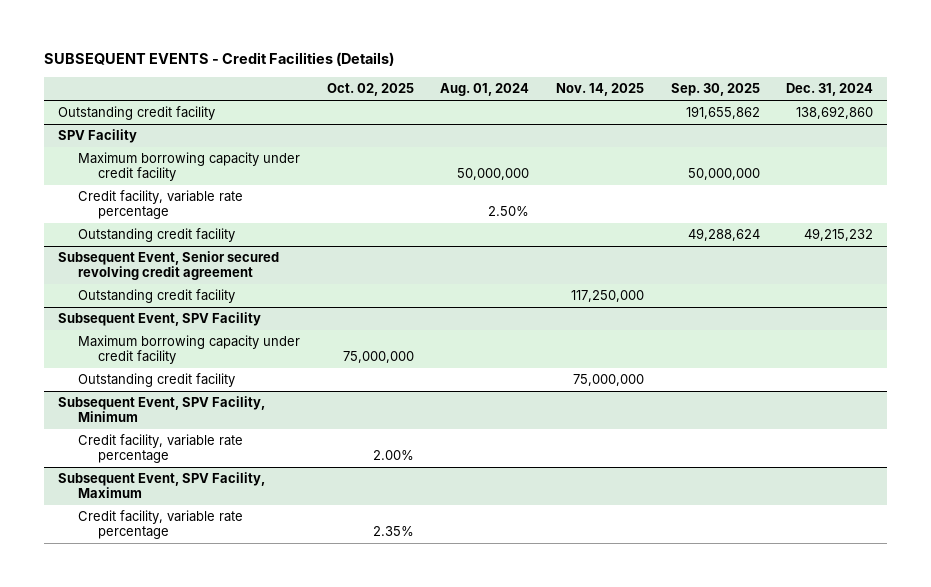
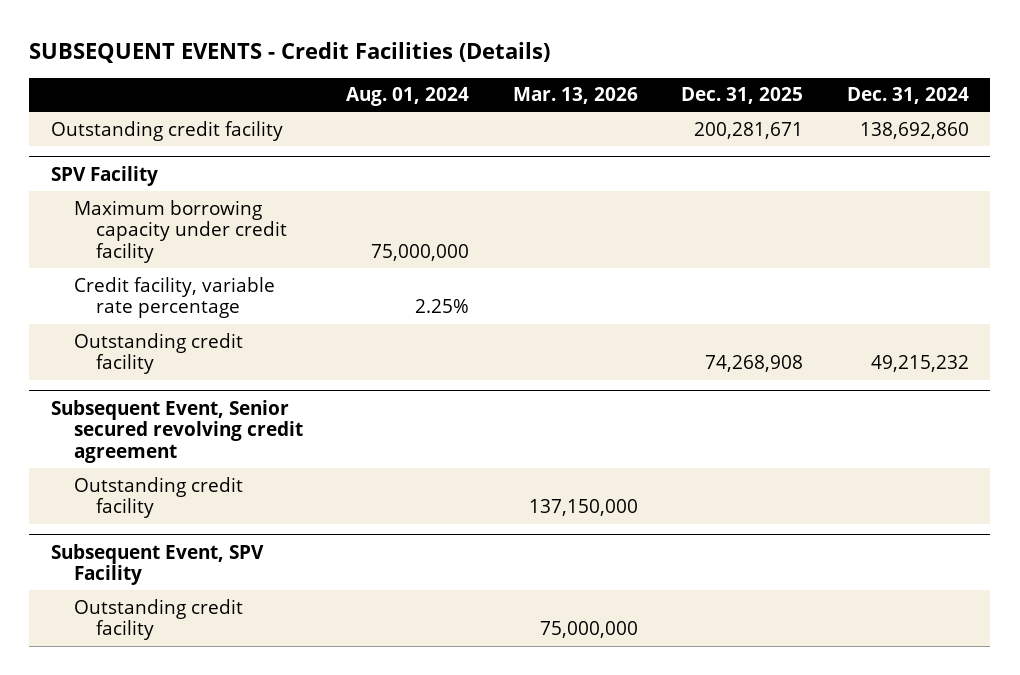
- | Oct. 02, 2025 | Aug. 01, 2024 | Nov. 14, 2025 | Sep. 30, 2025 | Dec. 31, 2024
+ | Aug. 01, 2024 | Mar. 13, 2026 | Dec. 31, 2025 | Dec. 31, 2024
@ SPV Facility
- Maximum borrowing capacity under credit facility | | 50,000,000 | | 50,000,000 |
- Credit facility, variable rate percentage | | 2.50% | | |
+ Maximum borrowing capacity under credit facility | 75,000,000 | | |
+ Credit facility, variable rate percentage | 2.25% | | |
@ Subsequent Event, SPV Facility
- Maximum borrowing capacity under credit facility | 75,000,000 | | | |
- Subsequent Event, SPV Facility, Minimum
- Credit facility, variable rate percentage | 2.00% | | | |
- Subsequent Event, SPV Facility, Maximum
- Credit facility, variable rate percentage | 2.35% | | | |

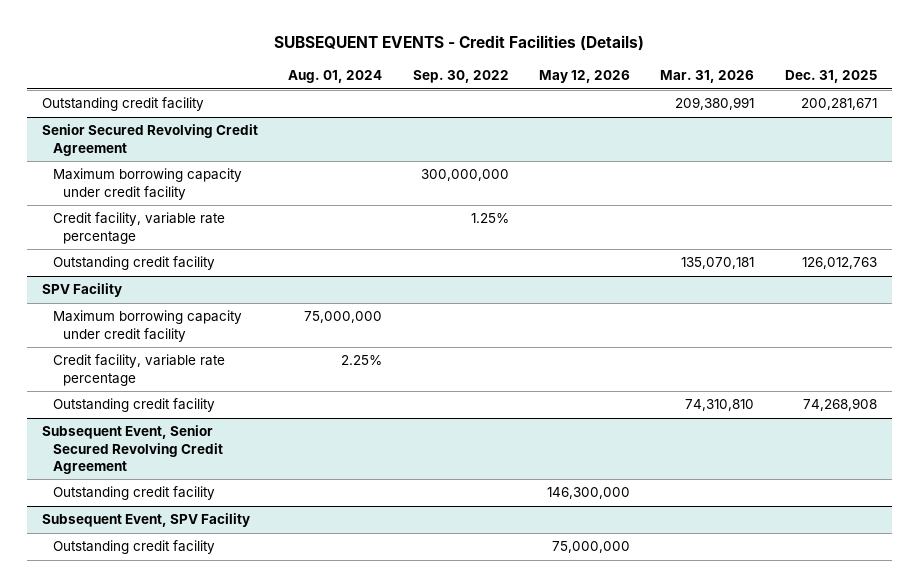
- | Aug. 01, 2024 | Mar. 13, 2026 | Dec. 31, 2025 | Dec. 31, 2024
+ | Aug. 01, 2024 | Sep. 30, 2022 | May 12, 2026 | Mar. 31, 2026 | Dec. 31, 2025
+ Senior Secured Revolving Credit Agreement
+ Maximum borrowing capacity under credit facility | | 300,000,000 | | |
+ Credit facility, variable rate percentage | | 1.25% | | |
+ Outstanding credit facility | | | | 135,070,181 | 126,012,763
- Subsequent Event, Senior secured revolving credit agreement
+ Subsequent Event, Senior Secured Revolving Credit Agreement

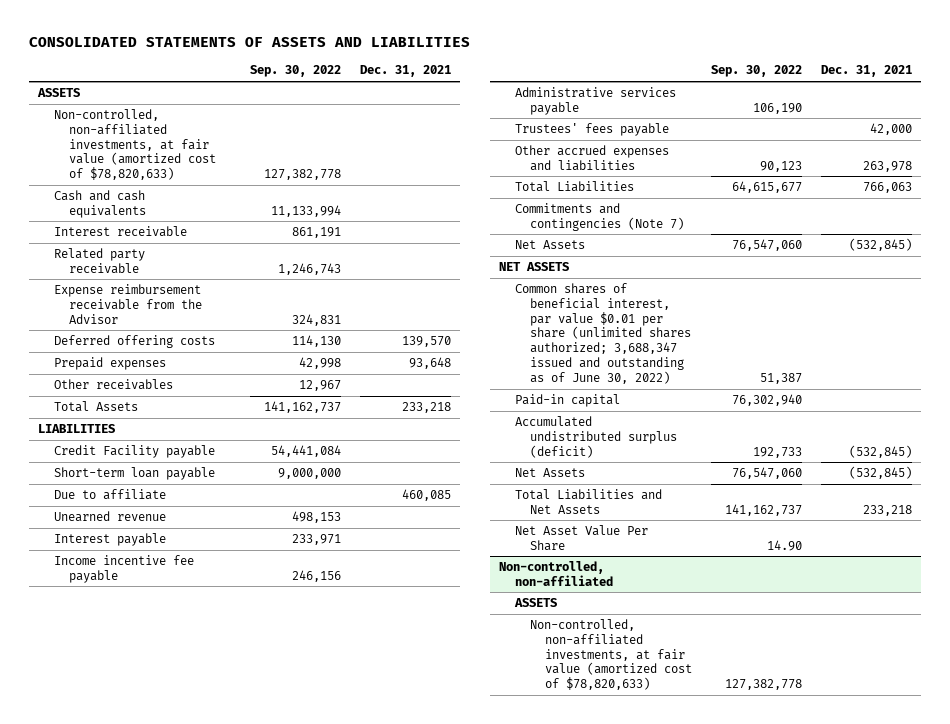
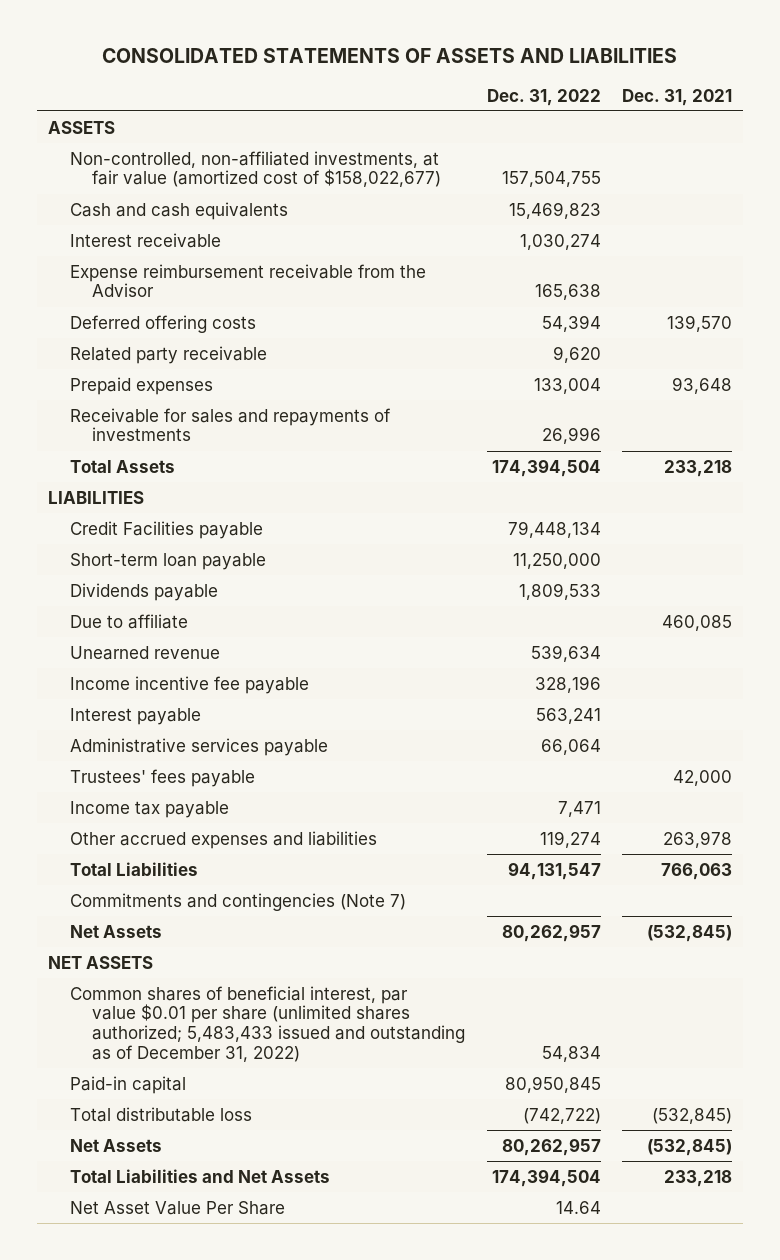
- | Sep. 30, 2022 | Dec. 31, 2021
+ | Dec. 31, 2022 | Dec. 31, 2021
- Non-controlled, non-affiliated investments, at fair value (amortized cost of $78,820,633) | 127,382,778 |
+ Non-controlled, non-affiliated investments, at fair value (amortized cost of $158,022,677) | 157,504,755 |
moved down: Related party receivable | 9,620 |
- Other receivables | 12,967 |
+ Receivable for sales and repayments of investments | 26,996 |
- Credit Facility payable | 54,441,084 |
+ Credit Facilities payable | 79,448,134 |
+ Dividends payable | 1,809,533 |
moved down: Interest payable | 563,241 |
+ Income tax payable | 7,471 |
- Common shares of beneficial interest, par value $0.01 per share (unlimited shares authorized; 3,688,347 issued and outstanding as of June 30, 2022) | 51,387 |
+ Common shares of beneficial interest, par value $0.01 per share (unlimited shares authorized; 5,483,433 issued and outstanding as of December 31, 2022) | 54,834 |
- Accumulated undistributed surplus (deficit) | 192,733 | (532,845)
+ Total distributable loss | (742,722) | (532,845)
- Non-controlled, non-affiliated
- ASSETS
- Non-controlled, non-affiliated investments, at fair value (amortized cost of $78,820,633) | 127,382,778 |

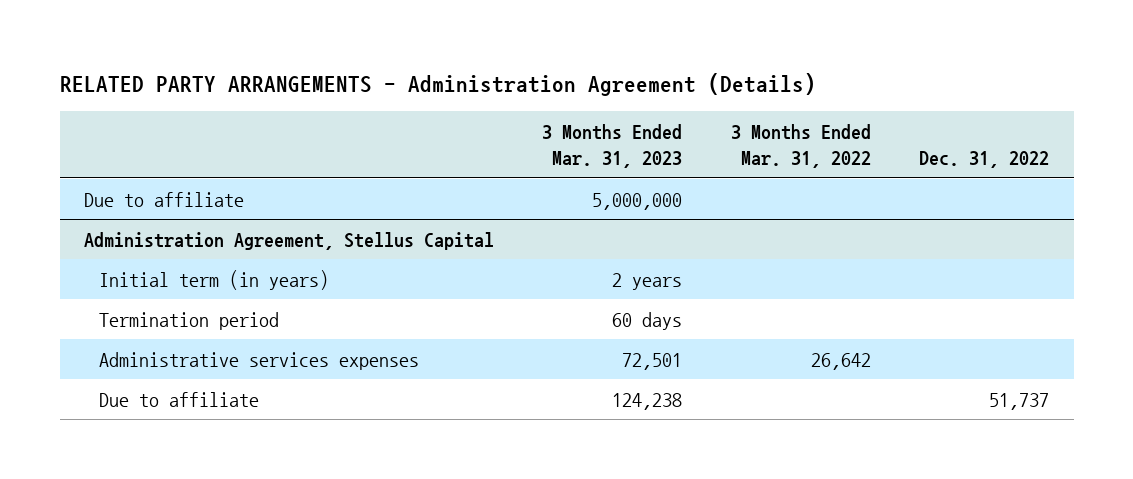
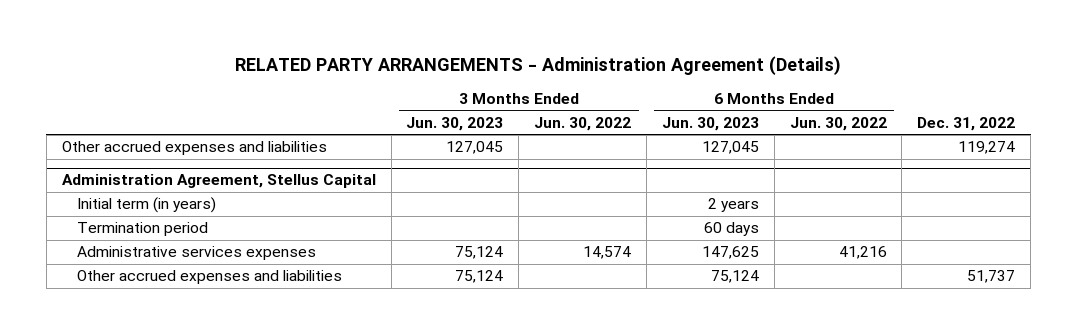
- | 3 Months Ended Mar. 31, 2023 | 3 Months Ended Mar. 31, 2022 | Dec. 31, 2022
+ | 3 Months Ended Jun. 30, 2023 | 3 Months Ended Jun. 30, 2022 | 6 Months Ended Jun. 30, 2023 | 6 Months Ended Jun. 30, 2022 | Dec. 31, 2022
- Due to affiliate | 5,000,000 | |
+ Other accrued expenses and liabilities | 127,045 | | 127,045 | | 119,274
@ Administration Agreement, Stellus Capital
- Due to affiliate | 124,238 | | 51,737
+ Other accrued expenses and liabilities | 75,124 | | 75,124 | | 51,737

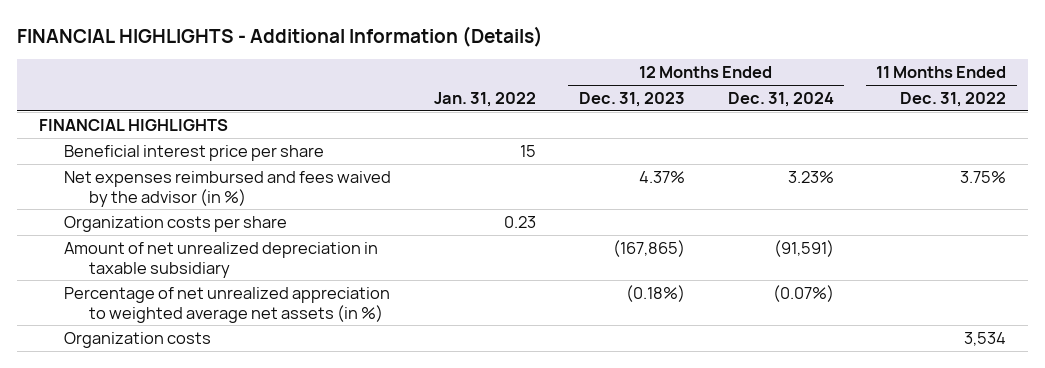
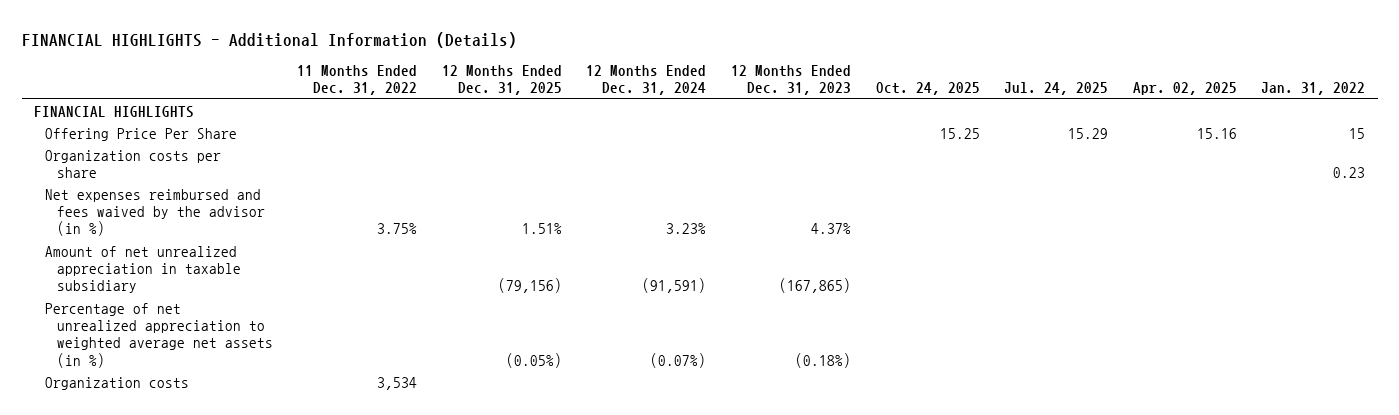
- | Jan. 31, 2022 | 12 Months Ended Dec. 31, 2023 | 12 Months Ended Dec. 31, 2024 | 11 Months Ended Dec. 31, 2022
+ | 11 Months Ended Dec. 31, 2022 | 12 Months Ended Dec. 31, 2025 | 12 Months Ended Dec. 31, 2024 | 12 Months Ended Dec. 31, 2023 | Oct. 24, 2025 | Jul. 24, 2025 | Apr. 02, 2025 | Jan. 31, 2022
- Beneficial interest price per share | 15 | | |
+ Offering Price Per Share | | | | | 15.25 | 15.29 | 15.16 | 15
- Amount of net unrealized depreciation in taxable subsidiary | | (167,865) | (91,591) |
moved down: Net expenses reimbursed and fees waived by the advisor (in %) | 3.75% | 1.51% | 3.23% | 4.37% | | | |
+ Amount of net unrealized appreciation in taxable subsidiary | | (79,156) | (91,591) | (167,865) | | | |

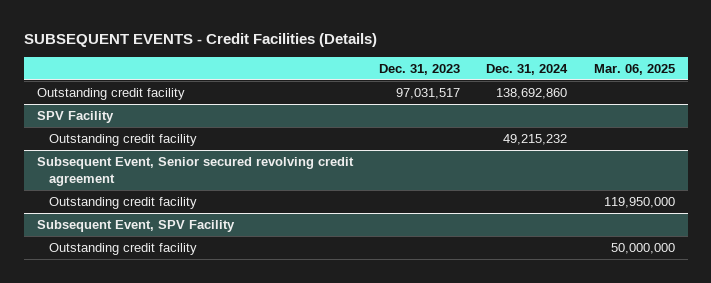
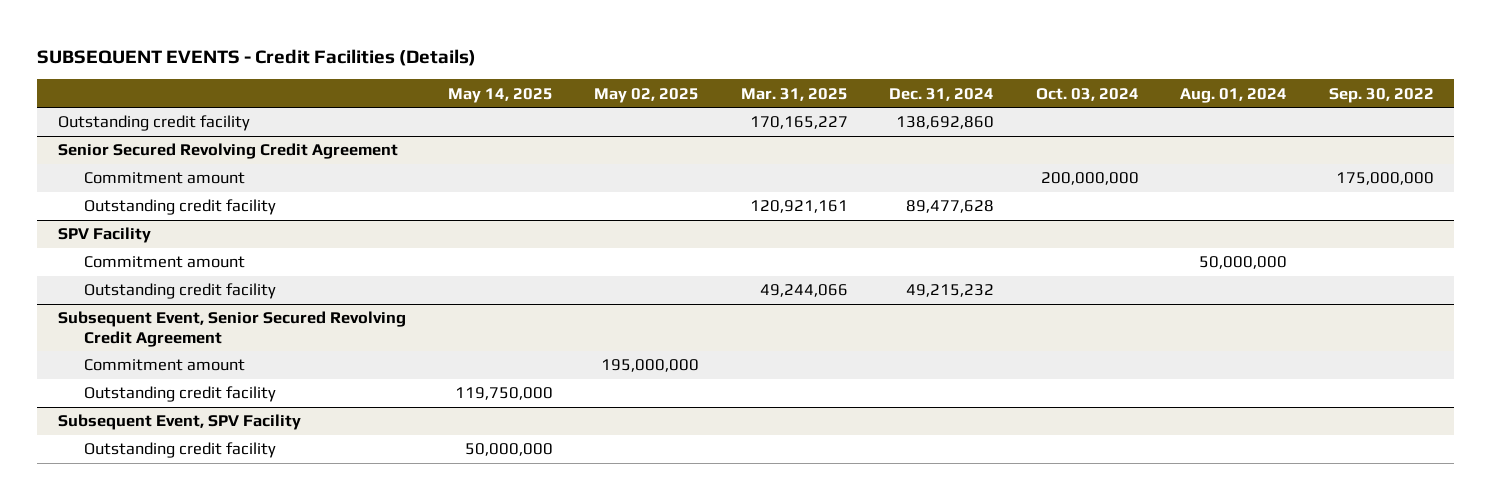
- | Dec. 31, 2023 | Dec. 31, 2024 | Mar. 06, 2025
+ | May 14, 2025 | May 02, 2025 | Mar. 31, 2025 | Dec. 31, 2024 | Oct. 03, 2024 | Aug. 01, 2024 | Sep. 30, 2022
+ Senior Secured Revolving Credit Agreement
+ Commitment amount | | | | | 200,000,000 | | 175,000,000
+ Outstanding credit facility | | | 120,921,161 | 89,477,628 | | |
@ SPV Facility
+ Commitment amount | | | | | | 50,000,000 |
- Subsequent Event, Senior secured revolving credit agreement
+ Subsequent Event, Senior Secured Revolving Credit Agreement
+ Commitment amount | | 195,000,000 | | | | |

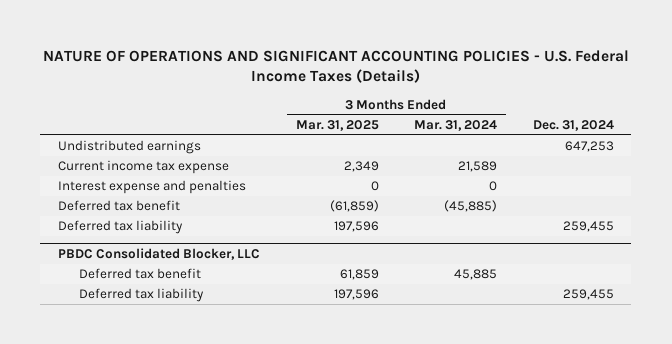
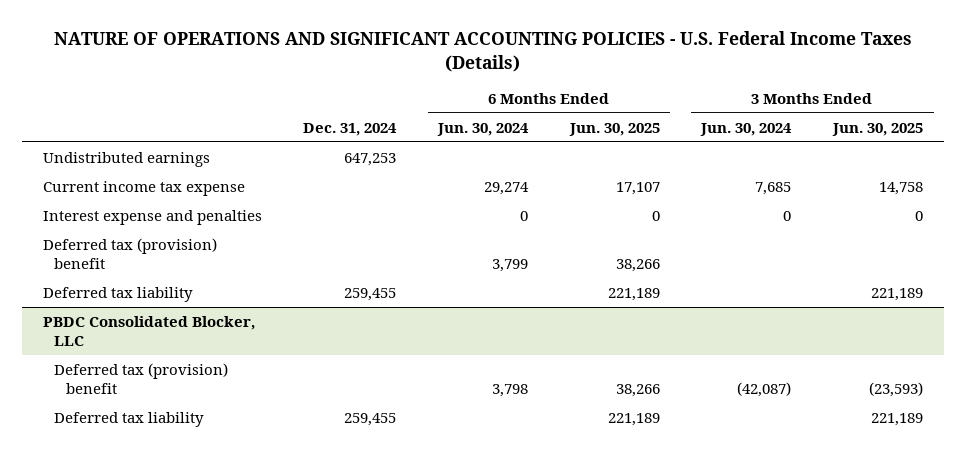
- | 3 Months Ended Mar. 31, 2025 | 3 Months Ended Mar. 31, 2024 | Dec. 31, 2024
+ | Dec. 31, 2024 | 6 Months Ended Jun. 30, 2024 | 6 Months Ended Jun. 30, 2025 | 3 Months Ended Jun. 30, 2024 | 3 Months Ended Jun. 30, 2025
- Deferred tax benefit | (61,859) | (45,885) |
+ Deferred tax (provision) benefit | | 3,799 | 38,266 | |
@ PBDC Consolidated Blocker, LLC
- Deferred tax benefit | 61,859 | 45,885 |
+ Deferred tax (provision) benefit | | 3,798 | 38,266 | (42,087) | (23,593)

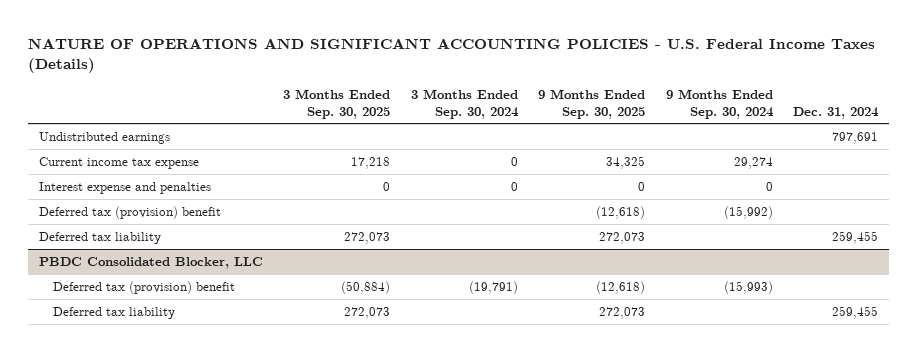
- | Dec. 31, 2024 | 6 Months Ended Jun. 30, 2024 | 6 Months Ended Jun. 30, 2025 | 3 Months Ended Jun. 30, 2024 | 3 Months Ended Jun. 30, 2025
+ | 3 Months Ended Sep. 30, 2025 | 3 Months Ended Sep. 30, 2024 | 9 Months Ended Sep. 30, 2025 | 9 Months Ended Sep. 30, 2024 | Dec. 31, 2024
- Undistributed earnings | 647,253 | | | |
+ Undistributed earnings | | | | | 797,691

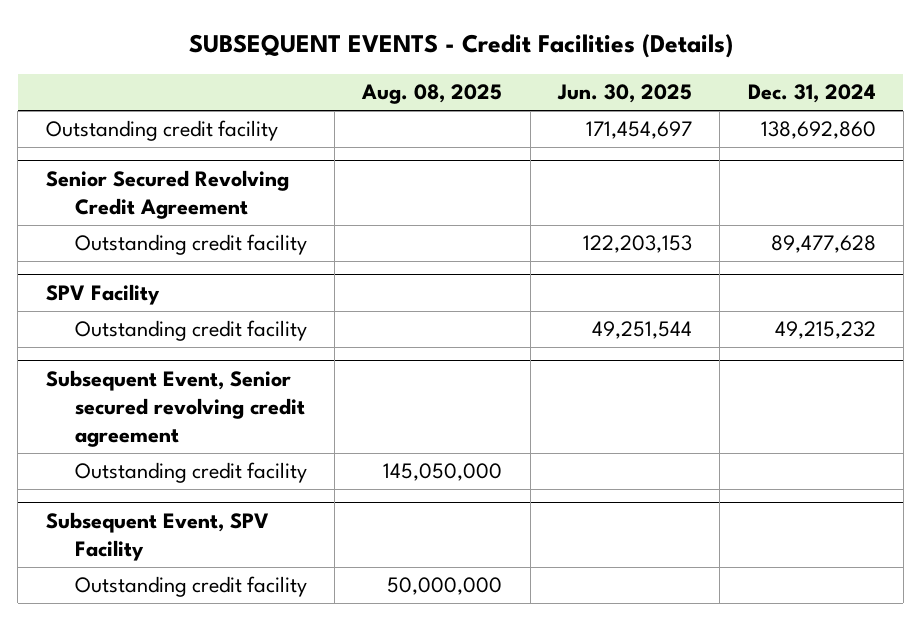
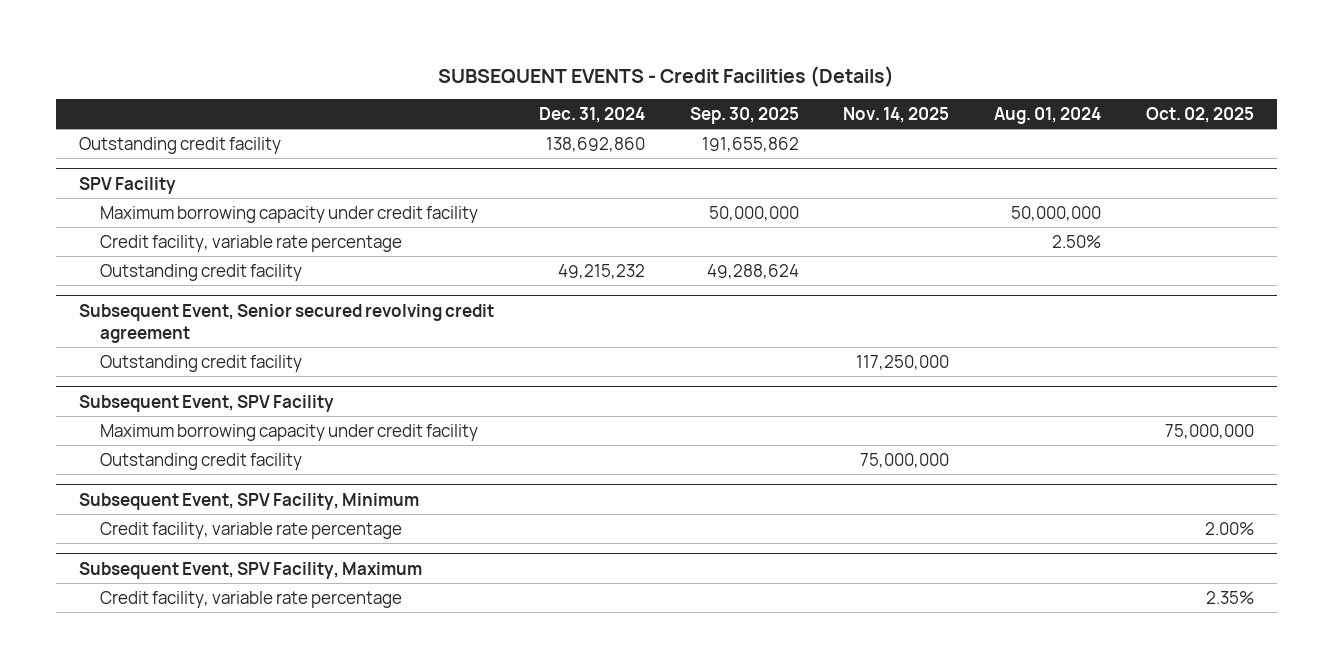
- | Aug. 08, 2025 | Jun. 30, 2025 | Dec. 31, 2024
+ | Dec. 31, 2024 | Sep. 30, 2025 | Nov. 14, 2025 | Aug. 01, 2024 | Oct. 02, 2025
- Senior Secured Revolving Credit Agreement
- Outstanding credit facility | | 122,203,153 | 89,477,628
@ SPV Facility
+ Maximum borrowing capacity under credit facility | | 50,000,000 | | 50,000,000 |
+ Credit facility, variable rate percentage | | | | 2.50% |
@ Subsequent Event, SPV Facility
+ Maximum borrowing capacity under credit facility | | | | | 75,000,000
+ Subsequent Event, SPV Facility, Minimum
+ Credit facility, variable rate percentage | | | | | 2.00%
+ Subsequent Event, SPV Facility, Maximum
+ Credit facility, variable rate percentage | | | | | 2.35%

